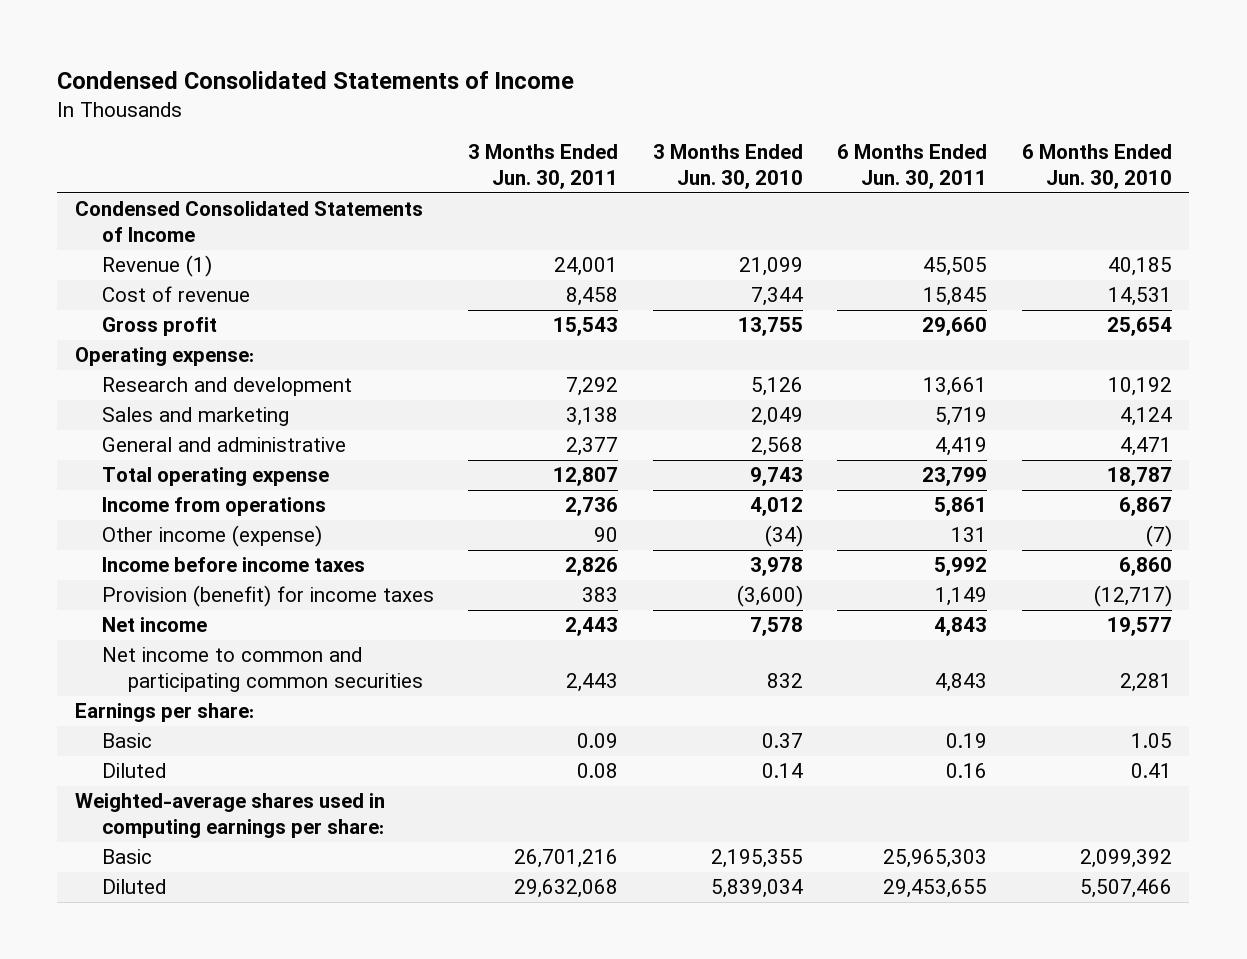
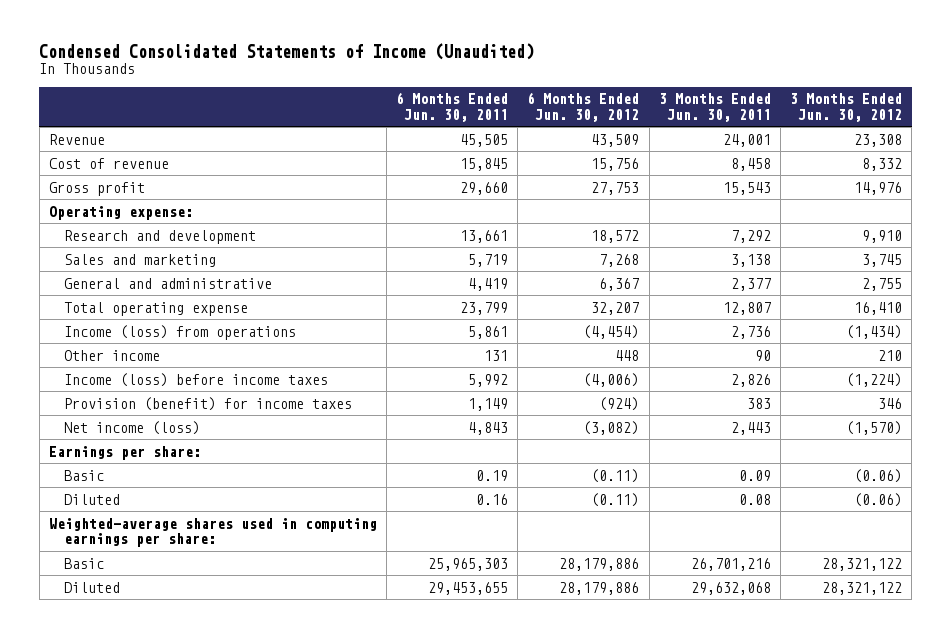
- Condensed Consolidated Statements of Income
+ Condensed Consolidated Statements of Income (Unaudited)
- | 3 Months Ended Jun. 30, 2011 | 3 Months Ended Jun. 30, 2010 | 6 Months Ended Jun. 30, 2011 | 6 Months Ended Jun. 30, 2010
+ | 6 Months Ended Jun. 30, 2011 | 6 Months Ended Jun. 30, 2012 | 3 Months Ended Jun. 30, 2011 | 3 Months Ended Jun. 30, 2012
- Condensed Consolidated Statements of Income
- Revenue (1) | 24,001 | 21,099 | 45,505 | 40,185
+ Revenue | 45,505 | 43,509 | 24,001 | 23,308
- Income from operations | 2,736 | 4,012 | 5,861 | 6,867
- Other income (expense) | 90 | (34) | 131 | (7)
- Income before income taxes | 2,826 | 3,978 | 5,992 | 6,860
+ Income (loss) from operations | 5,861 | (4,454) | 2,736 | (1,434)
+ Other income | 131 | 448 | 90 | 210
+ Income (loss) before income taxes | 5,992 | (4,006) | 2,826 | (1,224)
- Net income | 2,443 | 7,578 | 4,843 | 19,577
- Net income to common and participating common securities | 2,443 | 832 | 4,843 | 2,281
+ Net income (loss) | 4,843 | (3,082) | 2,443 | (1,570)

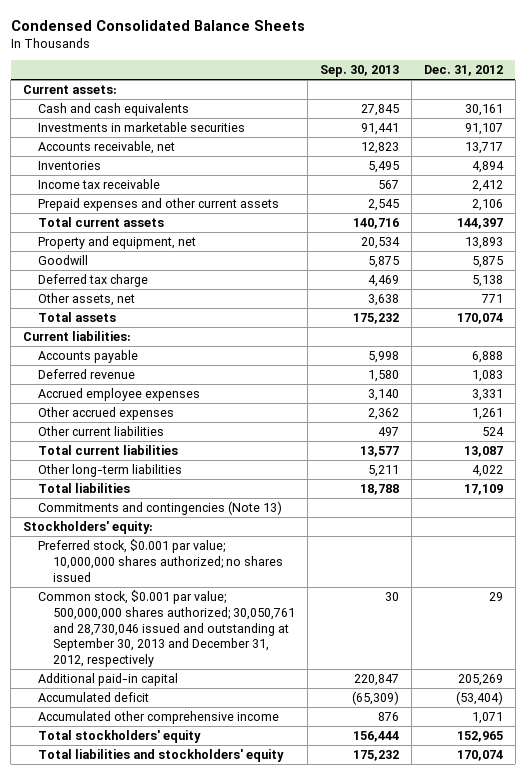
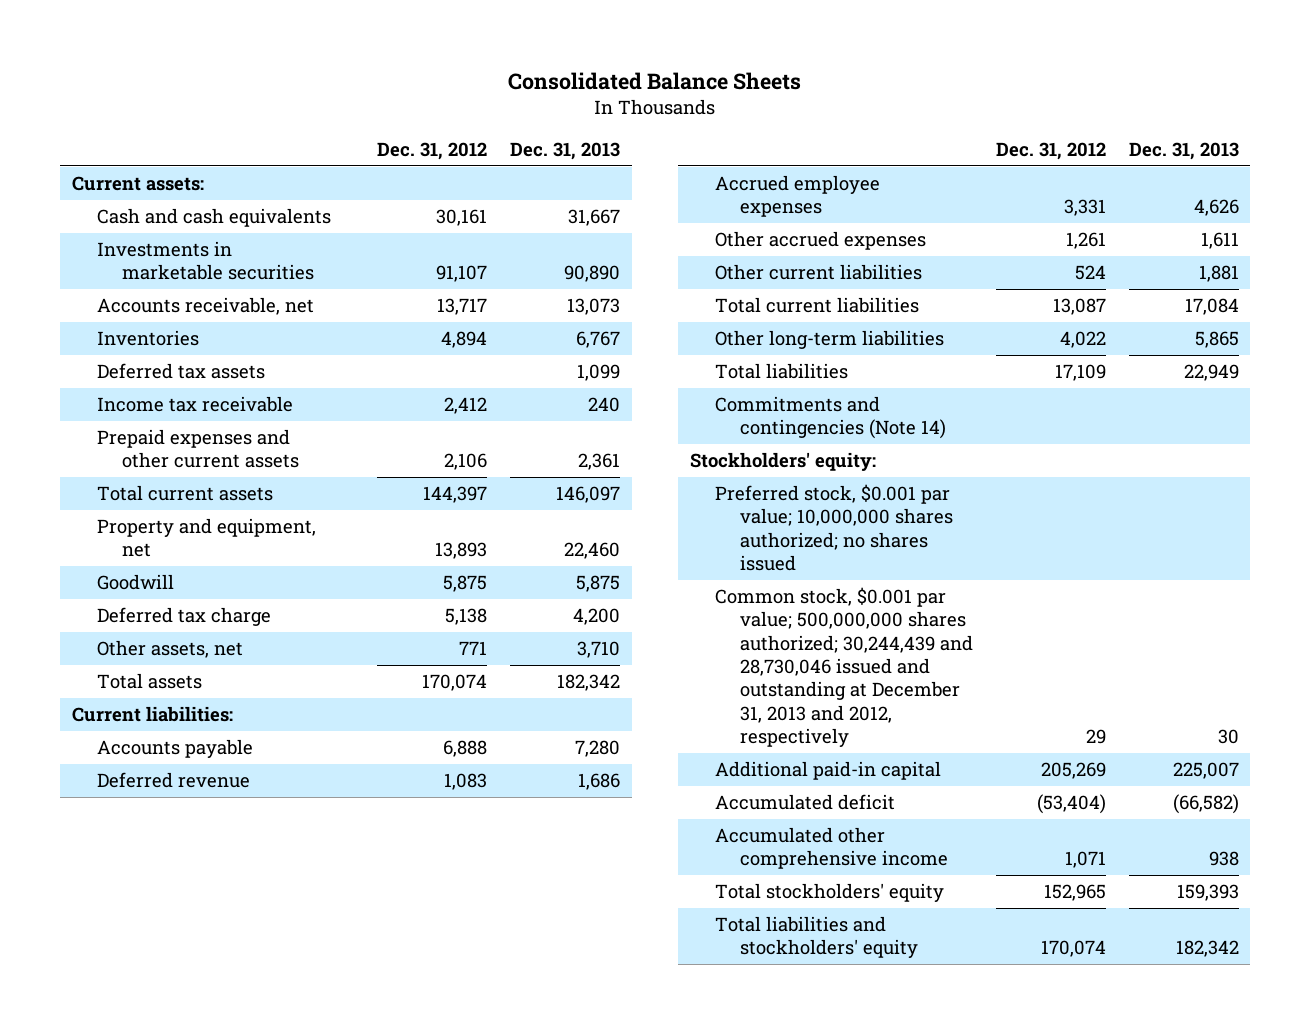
- Condensed Consolidated Balance Sheets
+ Consolidated Balance Sheets
- | Sep. 30, 2013 | Dec. 31, 2012
+ | Dec. 31, 2012 | Dec. 31, 2013
+ Deferred tax assets | | 1,099
- Commitments and contingencies (Note 13)
+ Commitments and contingencies (Note 14)
- Common stock, $0.001 par value; 500,000,000 shares authorized; 30,050,761 and 28,730,046 issued and outstanding at September 30, 2013 and December 31, 2012, respectively | 30 | 29
+ Common stock, $0.001 par value; 500,000,000 shares authorized; 30,244,439 and 28,730,046 issued and outstanding at December 31, 2013 and 2012, respectively | 29 | 30

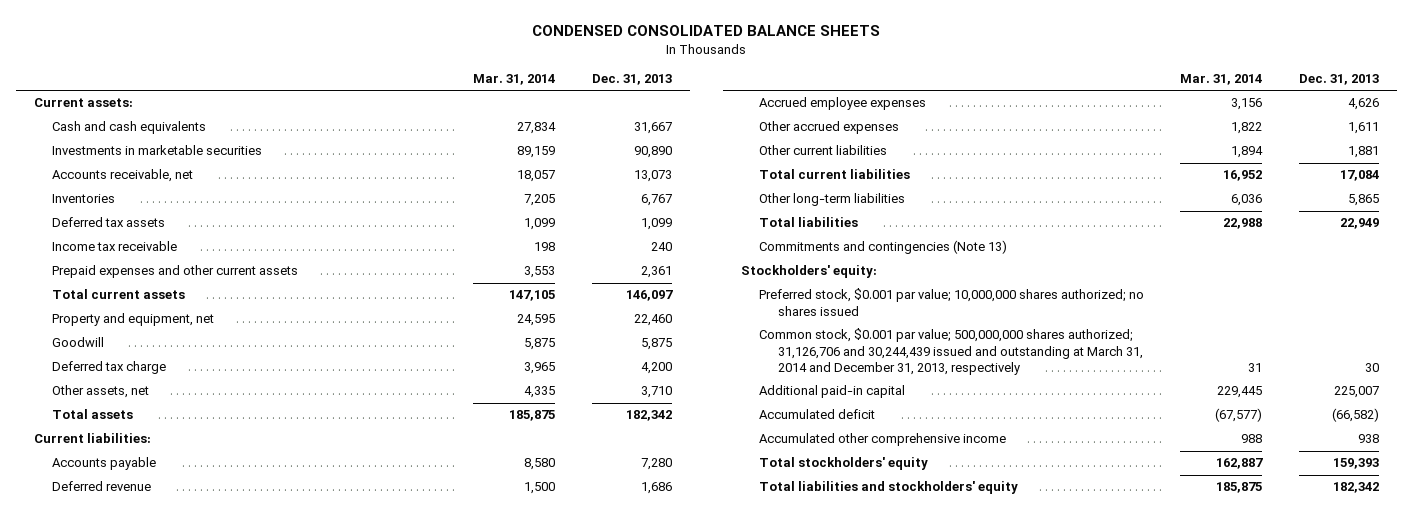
- Consolidated Balance Sheets
+ CONDENSED CONSOLIDATED BALANCE SHEETS
- | Dec. 31, 2012 | Dec. 31, 2013
+ | Mar. 31, 2014 | Dec. 31, 2013
- Commitments and contingencies (Note 14)
+ Commitments and contingencies (Note 13)
- Common stock, $0.001 par value; 500,000,000 shares authorized; 30,244,439 and 28,730,046 issued and outstanding at December 31, 2013 and 2012, respectively | 29 | 30
+ Common stock, $0.001 par value; 500,000,000 shares authorized; 31,126,706 and 30,244,439 issued and outstanding at March 31, 2014 and December 31, 2013, respectively | 31 | 30

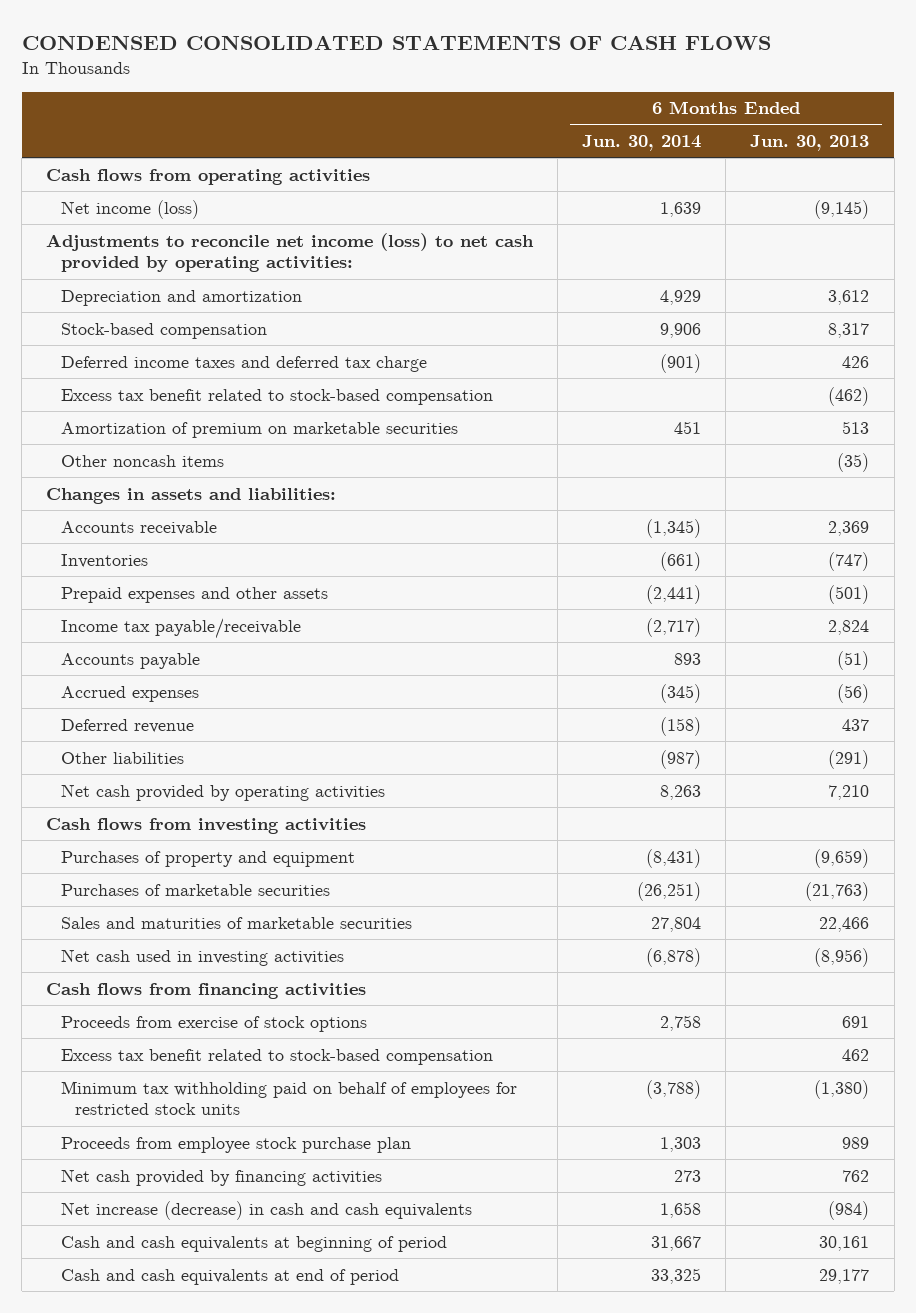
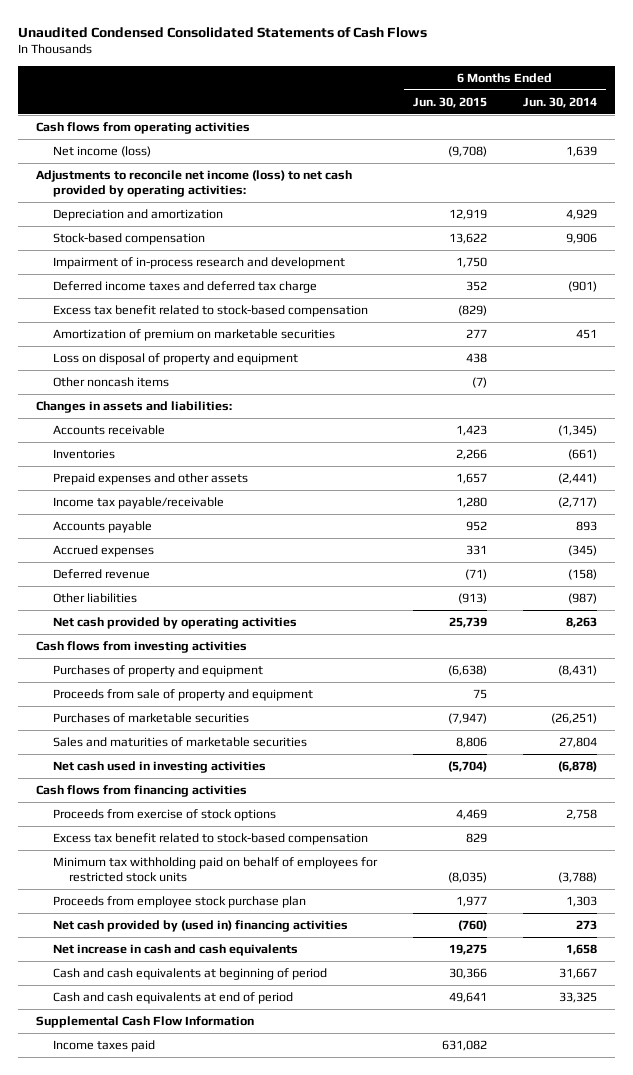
- CONDENSED CONSOLIDATED STATEMENTS OF CASH FLOWS
+ Unaudited Condensed Consolidated Statements of Cash Flows
- | 6 Months Ended Jun. 30, 2014 | 6 Months Ended Jun. 30, 2013
+ | 6 Months Ended Jun. 30, 2015 | 6 Months Ended Jun. 30, 2014
+ Impairment of in-process research and development | 1,750 |
+ Loss on disposal of property and equipment | 438 |
+ Proceeds from sale of property and equipment | 75 |
- Net cash provided by financing activities | 273 | 762
- Net increase (decrease) in cash and cash equivalents | 1,658 | (984)
+ Net cash provided by (used in) financing activities | (760) | 273
+ Net increase in cash and cash equivalents | 19,275 | 1,658
+ Supplemental Cash Flow Information
+ Income taxes paid | 631,082 |

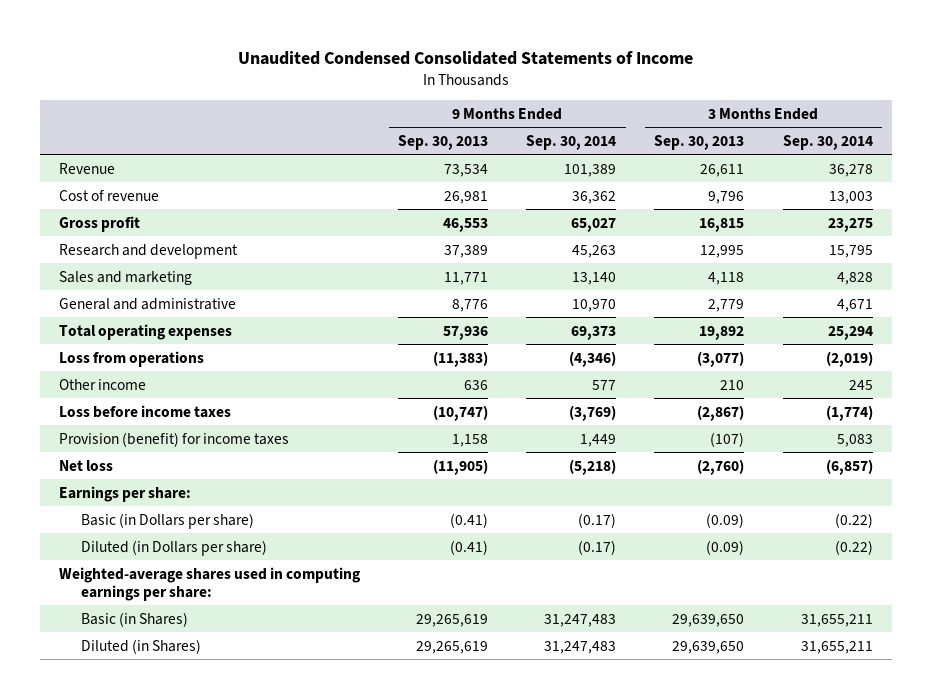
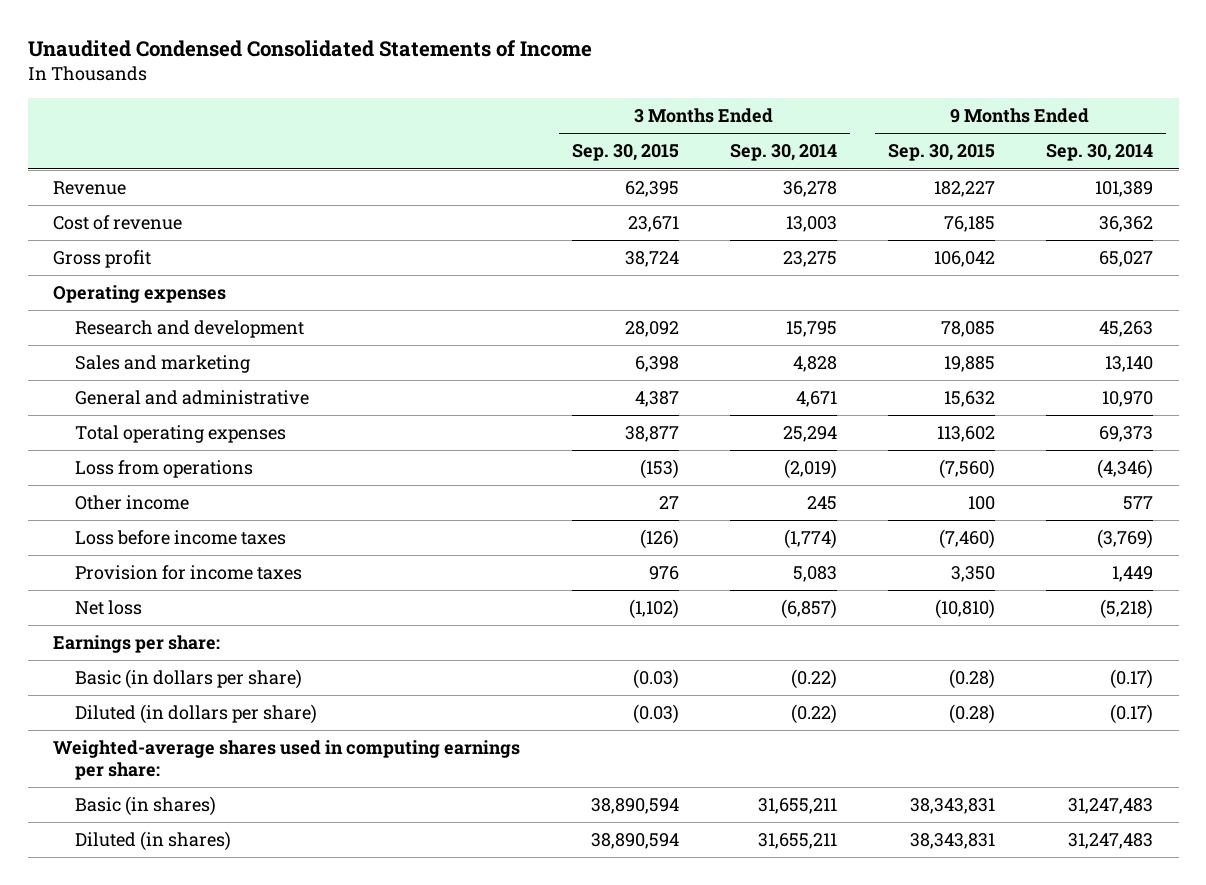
- | 9 Months Ended Sep. 30, 2013 | 9 Months Ended Sep. 30, 2014 | 3 Months Ended Sep. 30, 2013 | 3 Months Ended Sep. 30, 2014
+ | 3 Months Ended Sep. 30, 2015 | 3 Months Ended Sep. 30, 2014 | 9 Months Ended Sep. 30, 2015 | 9 Months Ended Sep. 30, 2014
+ Operating expenses
- Provision (benefit) for income taxes | 1,158 | 1,449 | (107) | 5,083
+ Provision for income taxes | 976 | 5,083 | 3,350 | 1,449
- Basic (in Dollars per share) | (0.41) | (0.17) | (0.09) | (0.22)
- Diluted (in Dollars per share) | (0.41) | (0.17) | (0.09) | (0.22)
+ Basic (in dollars per share) | (0.03) | (0.22) | (0.28) | (0.17)
+ Diluted (in dollars per share) | (0.03) | (0.22) | (0.28) | (0.17)
- Basic (in Shares) | 29,265,619 | 31,247,483 | 29,639,650 | 31,655,211
- Diluted (in Shares) | 29,265,619 | 31,247,483 | 29,639,650 | 31,655,211
+ Basic (in shares) | 38,890,594 | 31,655,211 | 38,343,831 | 31,247,483
+ Diluted (in shares) | 38,890,594 | 31,655,211 | 38,343,831 | 31,247,483

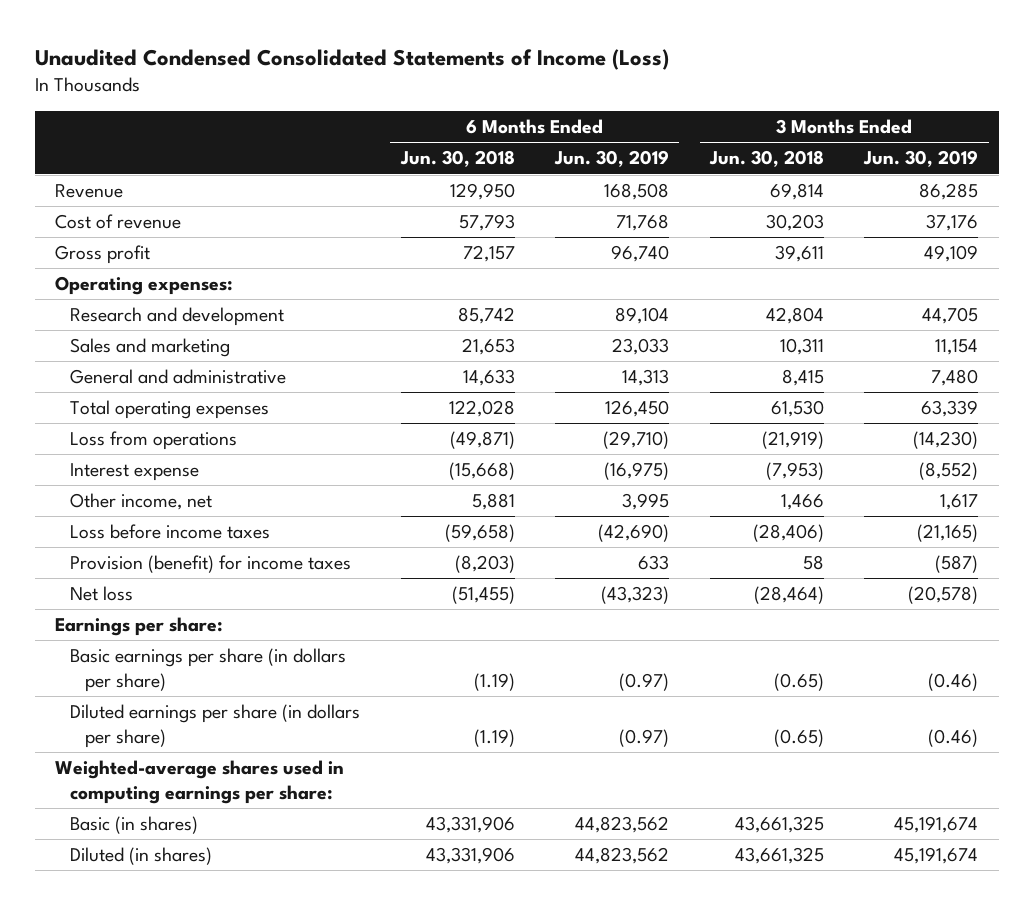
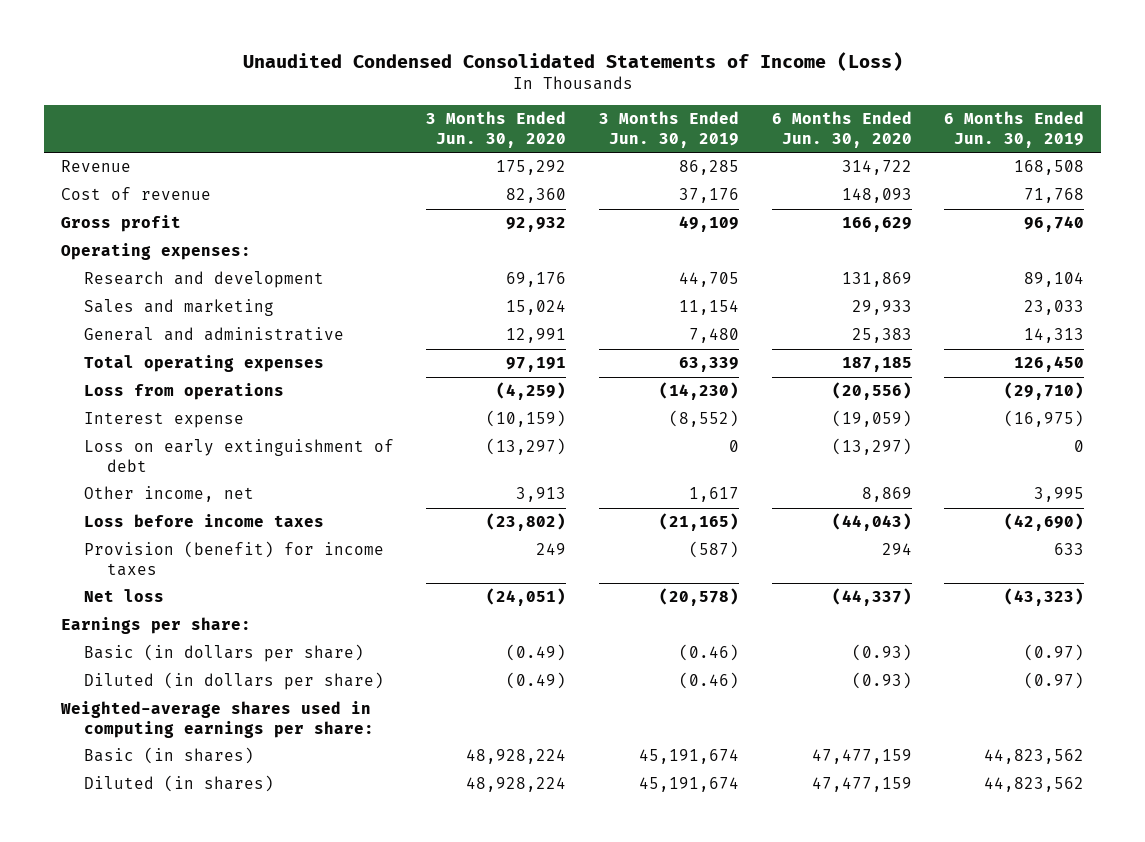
- | 6 Months Ended Jun. 30, 2018 | 6 Months Ended Jun. 30, 2019 | 3 Months Ended Jun. 30, 2018 | 3 Months Ended Jun. 30, 2019
+ | 3 Months Ended Jun. 30, 2020 | 3 Months Ended Jun. 30, 2019 | 6 Months Ended Jun. 30, 2020 | 6 Months Ended Jun. 30, 2019
+ Loss on early extinguishment of debt | (13,297) | 0 | (13,297) | 0
- Basic earnings per share (in dollars per share) | (1.19) | (0.97) | (0.65) | (0.46)
- Diluted earnings per share (in dollars per share) | (1.19) | (0.97) | (0.65) | (0.46)
+ Basic (in dollars per share) | (0.49) | (0.46) | (0.93) | (0.97)
+ Diluted (in dollars per share) | (0.49) | (0.46) | (0.93) | (0.97)

